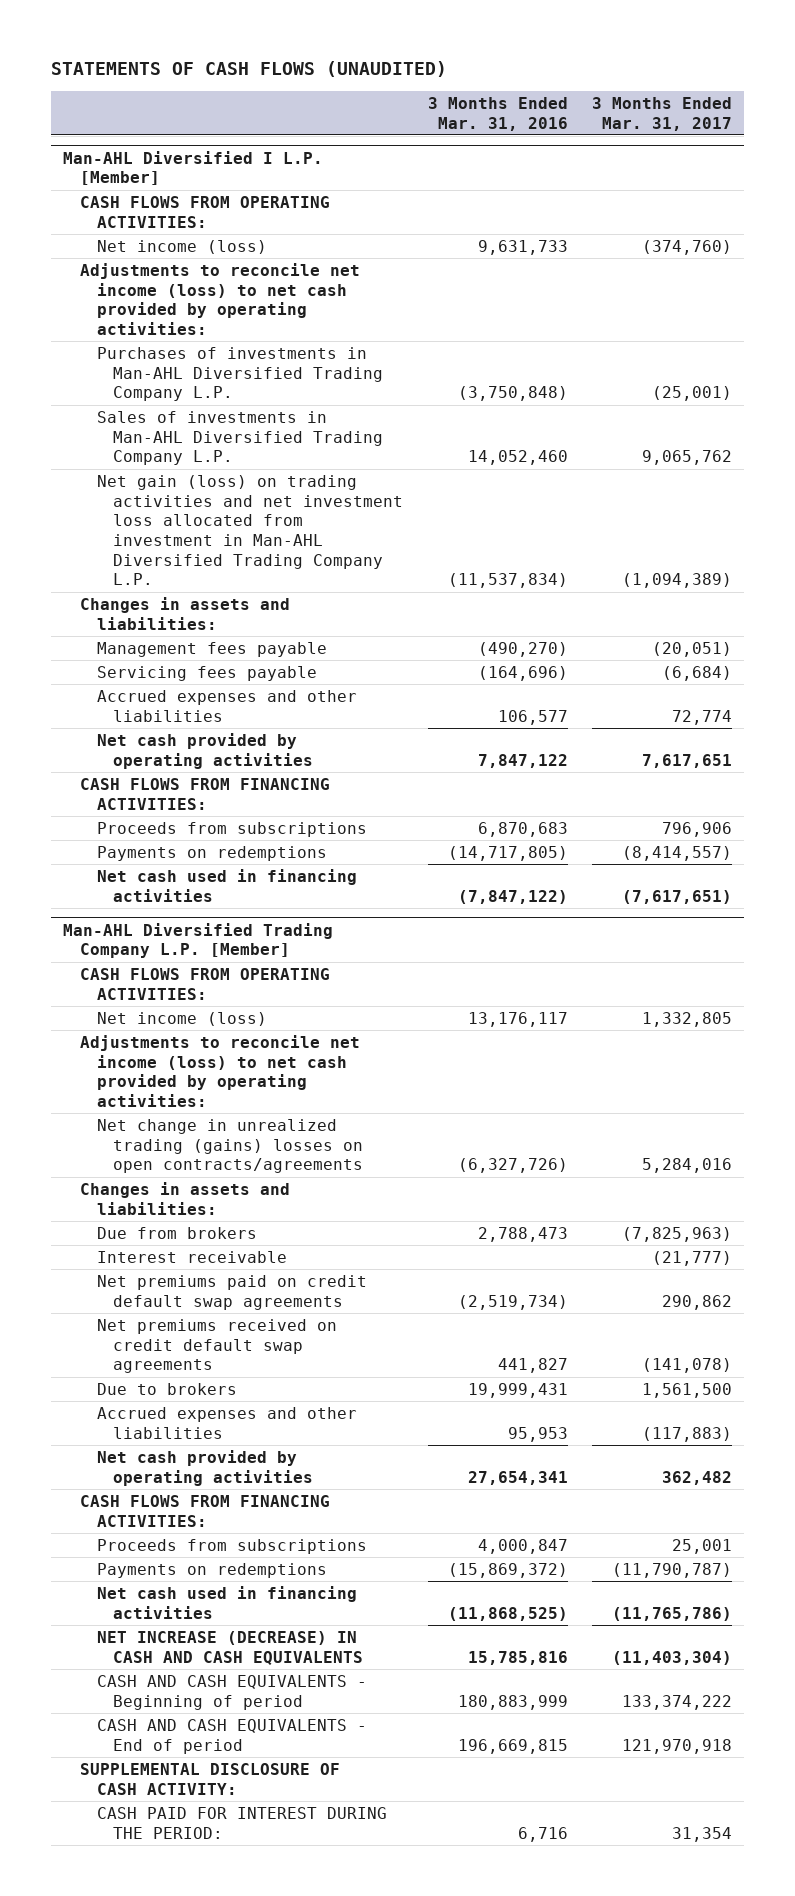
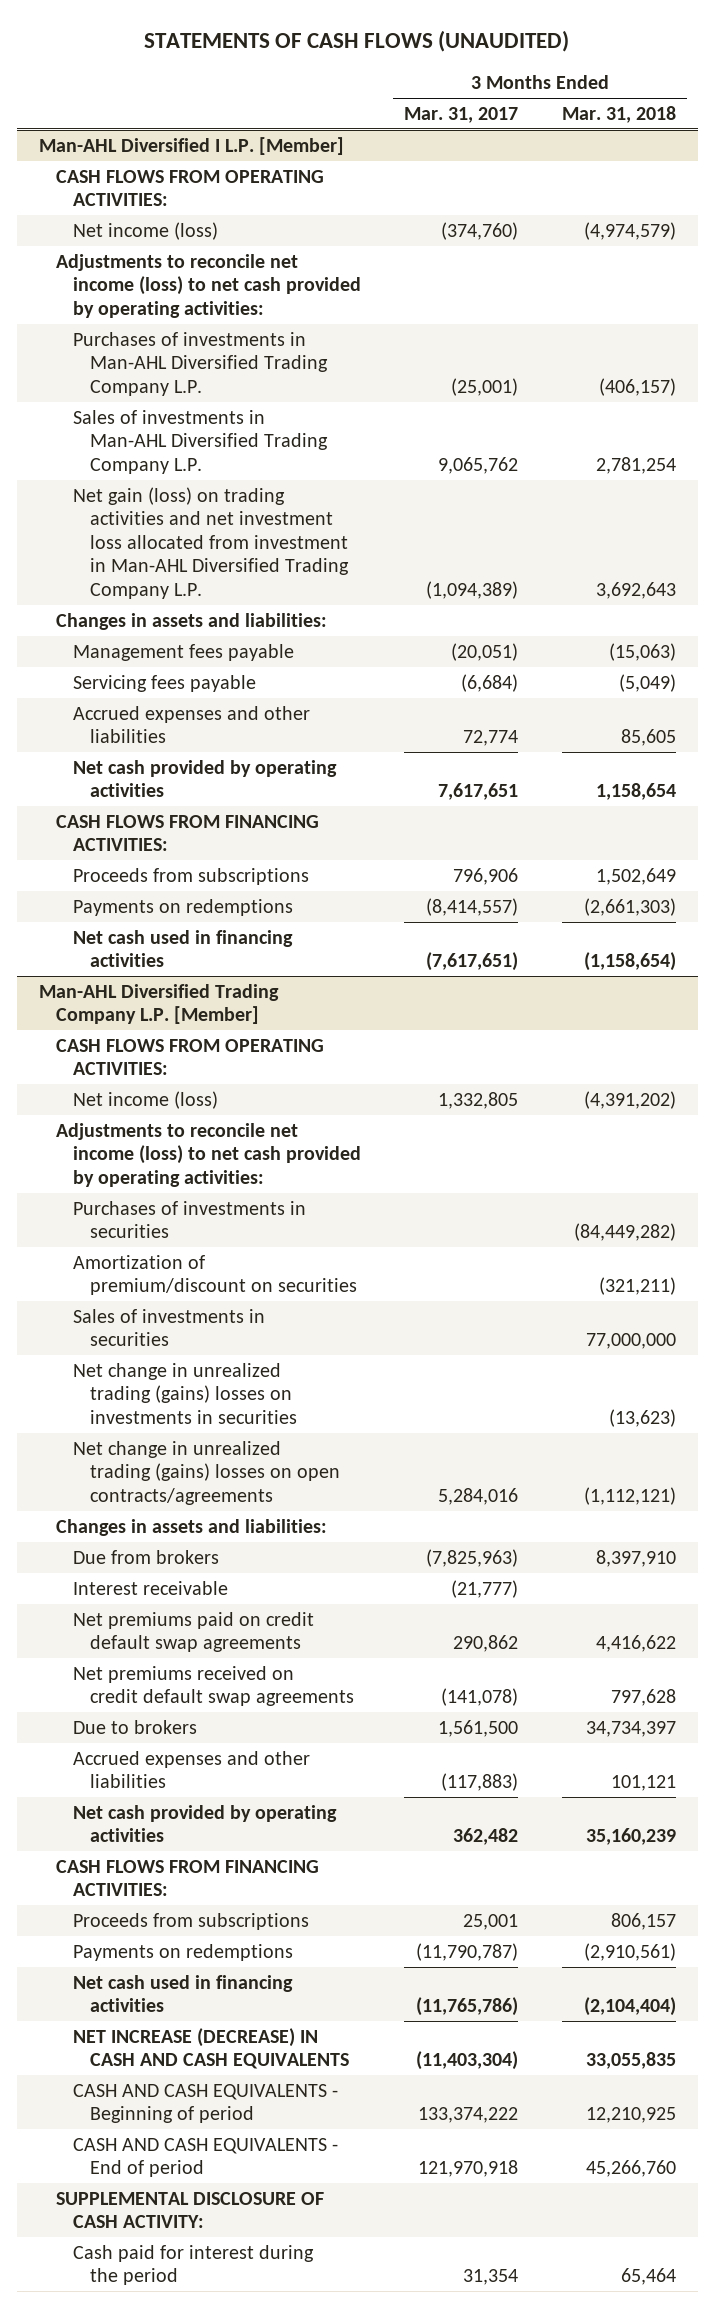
- | 3 Months Ended Mar. 31, 2016 | 3 Months Ended Mar. 31, 2017
+ | 3 Months Ended Mar. 31, 2017 | 3 Months Ended Mar. 31, 2018
@ Man-AHL Diversified Trading Company L.P. [Member]
+ Purchases of investments in securities | | (84,449,282)
+ Amortization of premium/discount on securities | | (321,211)
+ Sales of investments in securities | | 77,000,000
+ Net change in unrealized trading (gains) losses on investments in securities | | (13,623)
- CASH PAID FOR INTEREST DURING THE PERIOD: | 6,716 | 31,354
+ Cash paid for interest during the period | 31,354 | 65,464

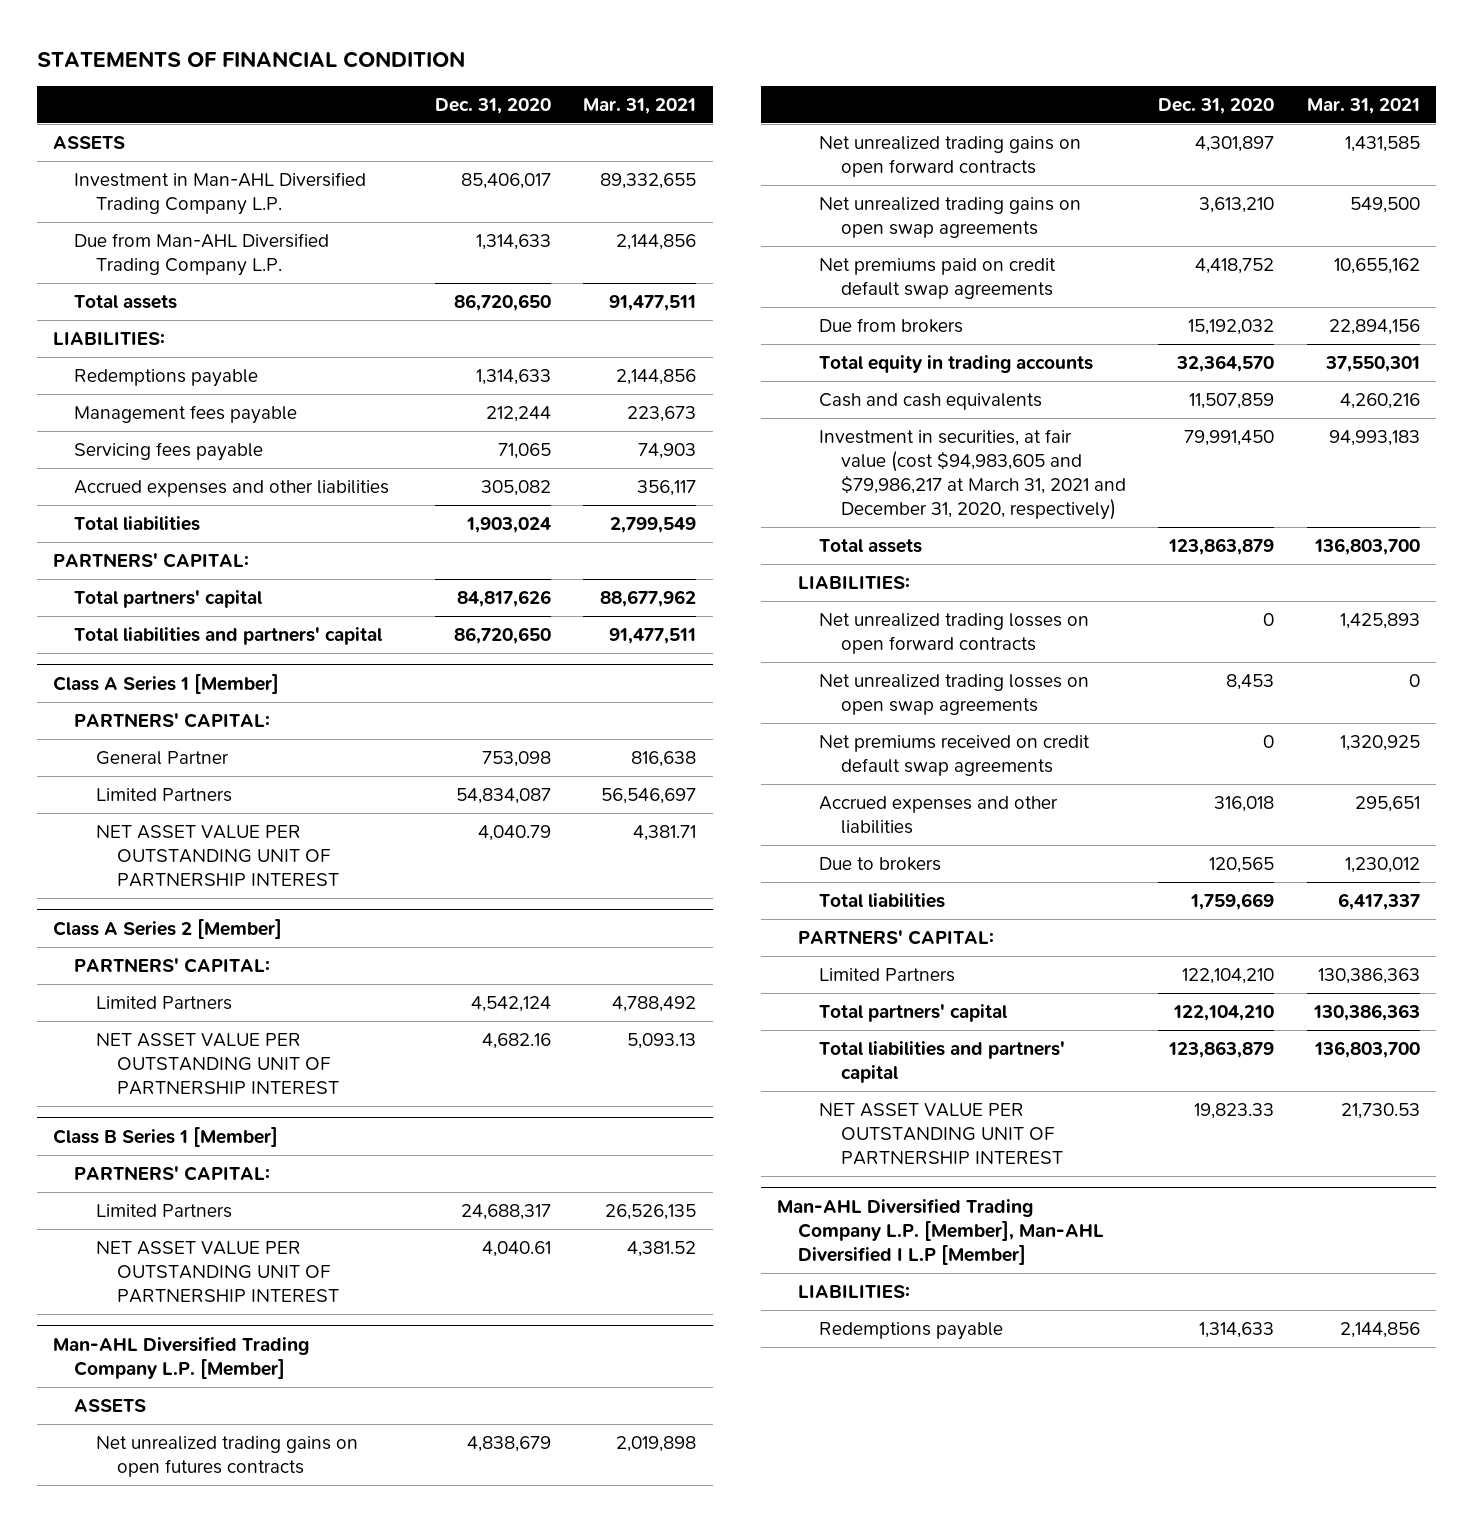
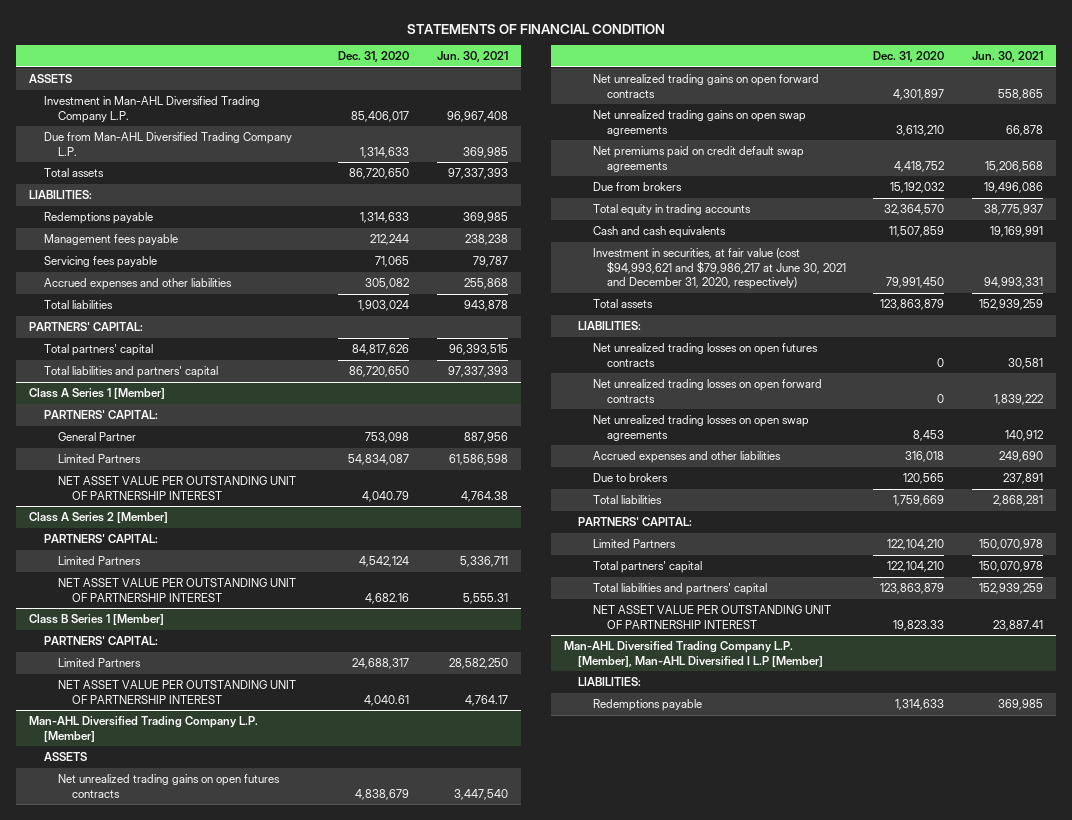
- | Dec. 31, 2020 | Mar. 31, 2021
+ | Dec. 31, 2020 | Jun. 30, 2021
@ Man-AHL Diversified Trading Company L.P. [Member]
- Investment in securities, at fair value (cost $94,983,605 and $79,986,217 at March 31, 2021 and December 31, 2020, respectively) | 79,991,450 | 94,993,183
+ Investment in securities, at fair value (cost $94,993,621 and $79,986,217 at June 30, 2021 and December 31, 2020, respectively) | 79,991,450 | 94,993,331
+ Net unrealized trading losses on open futures contracts | 0 | 30,581
- Net premiums received on credit default swap agreements | 0 | 1,320,925

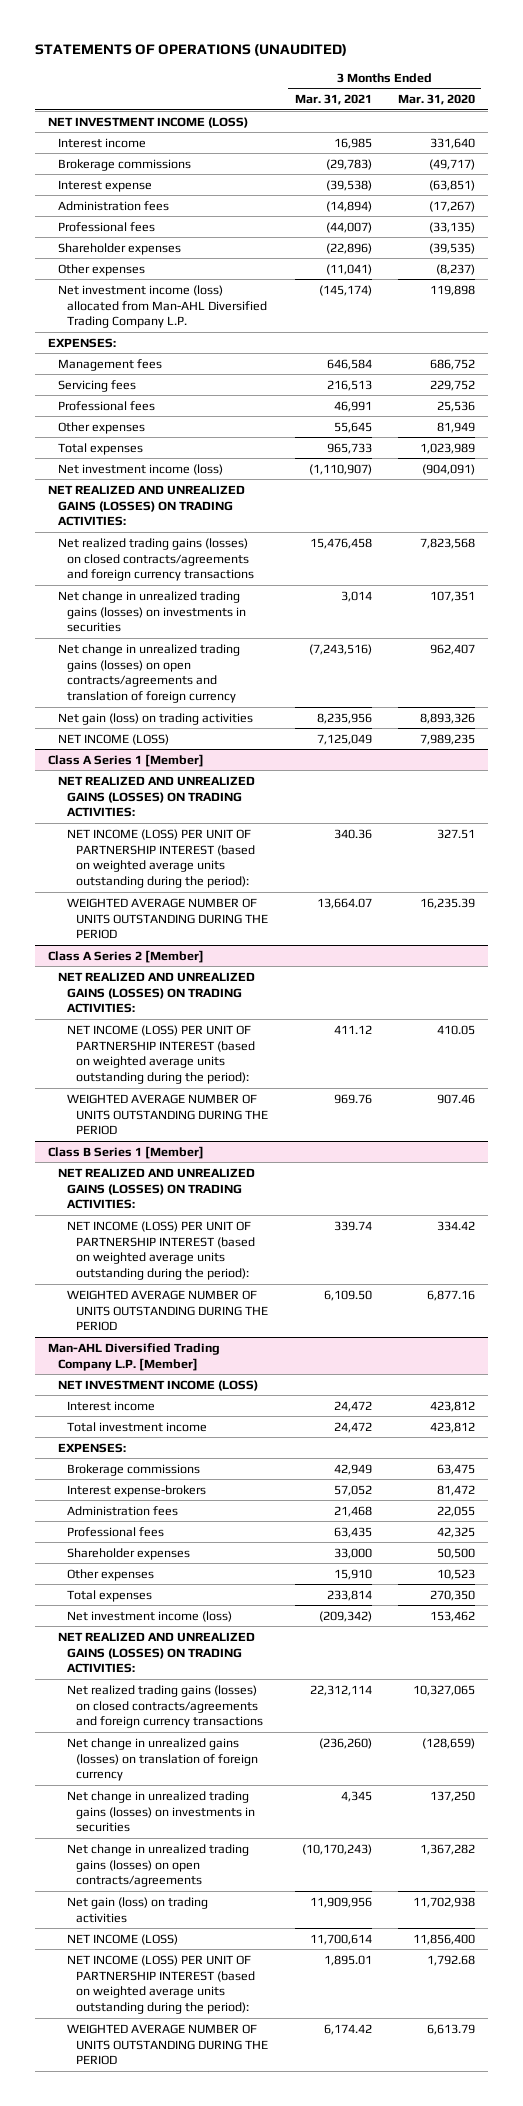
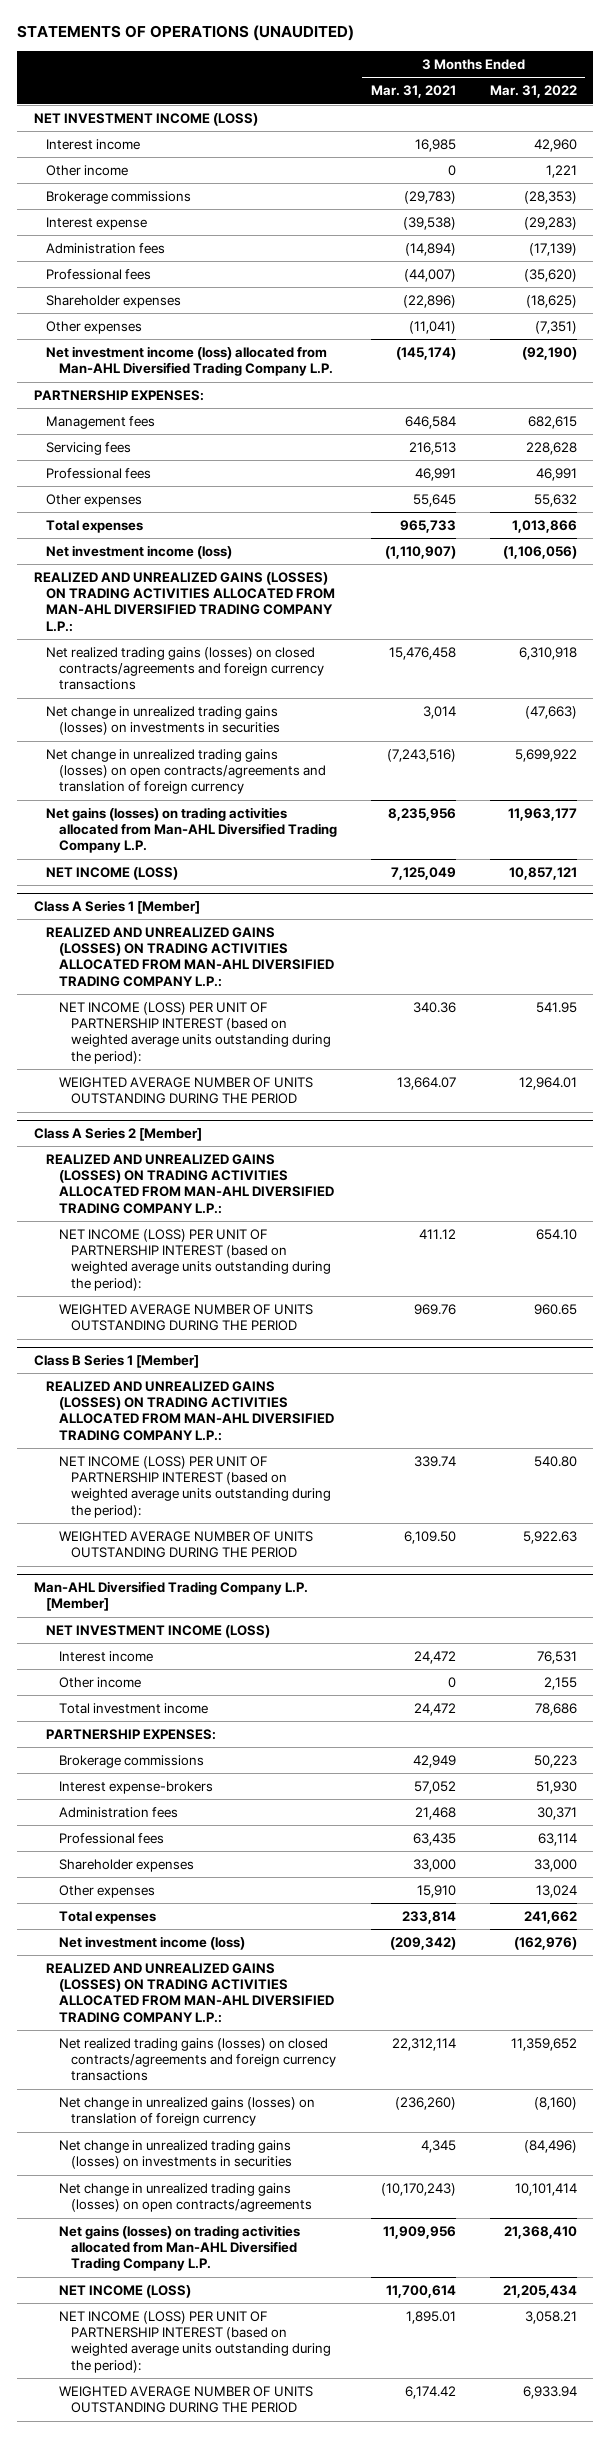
- | 3 Months Ended Mar. 31, 2021 | 3 Months Ended Mar. 31, 2020
+ | 3 Months Ended Mar. 31, 2021 | 3 Months Ended Mar. 31, 2022
+ Other income | 0 | 1,221
- EXPENSES:
+ PARTNERSHIP EXPENSES:
- NET REALIZED AND UNREALIZED GAINS (LOSSES) ON TRADING ACTIVITIES:
+ REALIZED AND UNREALIZED GAINS (LOSSES) ON TRADING ACTIVITIES ALLOCATED FROM MAN-AHL DIVERSIFIED TRADING COMPANY L.P.:
- Net gain (loss) on trading activities | 8,235,956 | 8,893,326
+ Net gains (losses) on trading activities allocated from Man-AHL Diversified Trading Company L.P. | 8,235,956 | 11,963,177
@ Class A Series 1 [Member]
- NET REALIZED AND UNREALIZED GAINS (LOSSES) ON TRADING ACTIVITIES:
+ REALIZED AND UNREALIZED GAINS (LOSSES) ON TRADING ACTIVITIES ALLOCATED FROM MAN-AHL DIVERSIFIED TRADING COMPANY L.P.:
@ Class A Series 2 [Member]
- NET REALIZED AND UNREALIZED GAINS (LOSSES) ON TRADING ACTIVITIES:
+ REALIZED AND UNREALIZED GAINS (LOSSES) ON TRADING ACTIVITIES ALLOCATED FROM MAN-AHL DIVERSIFIED TRADING COMPANY L.P.:
@ Class B Series 1 [Member]
- NET REALIZED AND UNREALIZED GAINS (LOSSES) ON TRADING ACTIVITIES:
+ REALIZED AND UNREALIZED GAINS (LOSSES) ON TRADING ACTIVITIES ALLOCATED FROM MAN-AHL DIVERSIFIED TRADING COMPANY L.P.:
@ Man-AHL Diversified Trading Company L.P. [Member]
+ Other income | 0 | 2,155
- EXPENSES:
+ PARTNERSHIP EXPENSES:
- NET REALIZED AND UNREALIZED GAINS (LOSSES) ON TRADING ACTIVITIES:
+ REALIZED AND UNREALIZED GAINS (LOSSES) ON TRADING ACTIVITIES ALLOCATED FROM MAN-AHL DIVERSIFIED TRADING COMPANY L.P.:
- Net gain (loss) on trading activities | 11,909,956 | 11,702,938
+ Net gains (losses) on trading activities allocated from Man-AHL Diversified Trading Company L.P. | 11,909,956 | 21,368,410

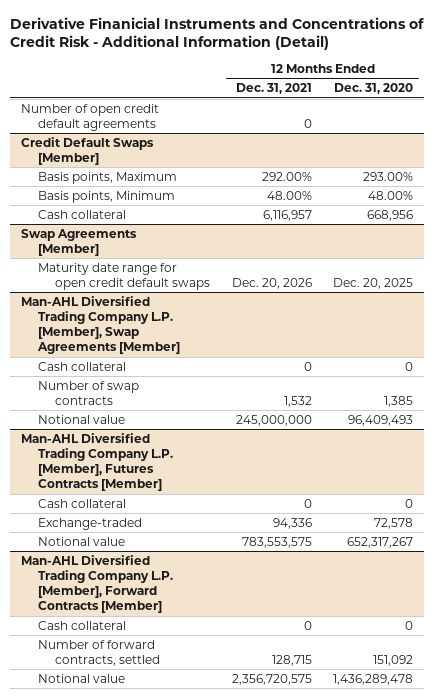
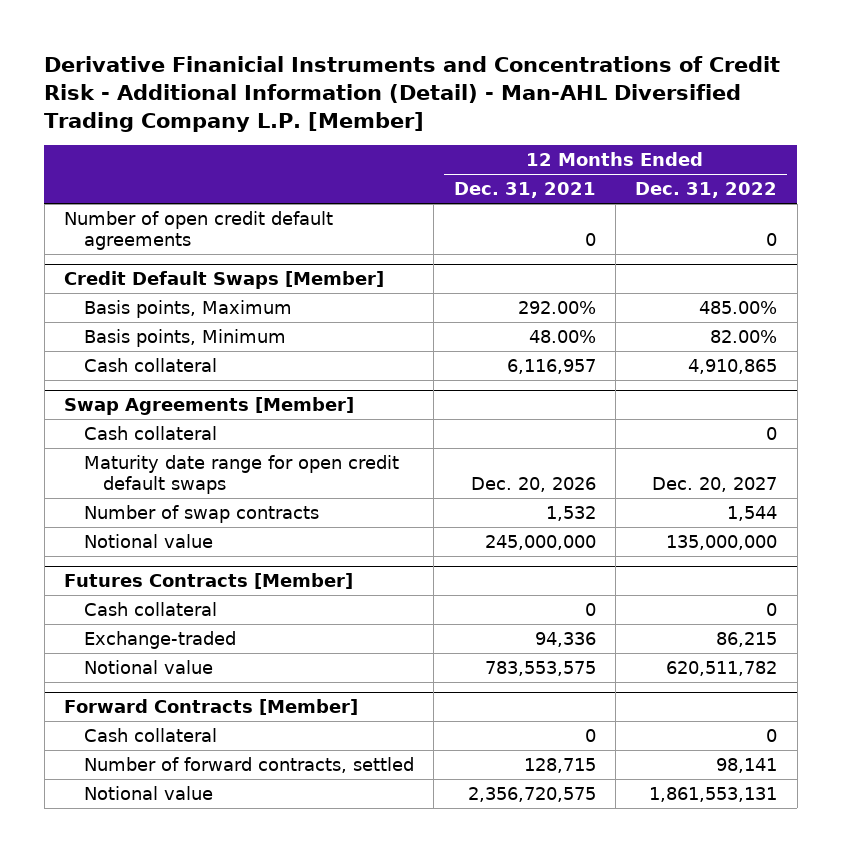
- Derivative Finanicial Instruments and Concentrations of Credit Risk - Additional Information (Detail)
+ Derivative Finanicial Instruments and Concentrations of Credit Risk - Additional Information (Detail) - Man-AHL Diversified Trading Company L.P. [Member]
- | 12 Months Ended Dec. 31, 2021 | 12 Months Ended Dec. 31, 2020
+ | 12 Months Ended Dec. 31, 2021 | 12 Months Ended Dec. 31, 2022
@ Swap Agreements [Member]
+ Cash collateral | | 0
- Man-AHL Diversified Trading Company L.P. [Member], Swap Agreements [Member]
- Cash collateral | 0 | 0
- Man-AHL Diversified Trading Company L.P. [Member], Futures Contracts [Member]
+ Futures Contracts [Member]
- Man-AHL Diversified Trading Company L.P. [Member], Forward Contracts [Member]
+ Forward Contracts [Member]

